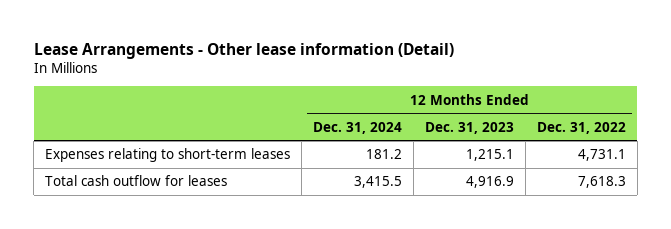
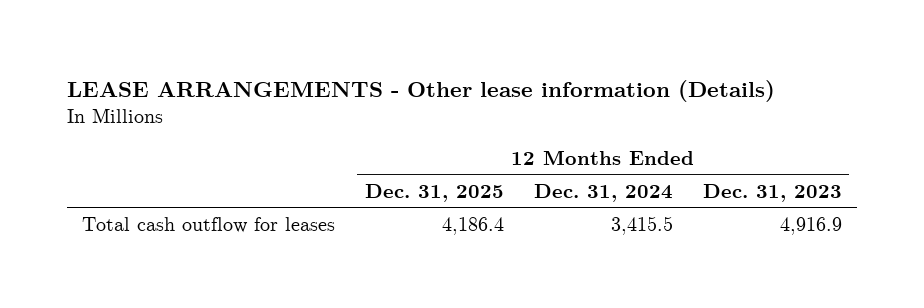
- Lease Arrangements - Other lease information (Detail)
+ LEASE ARRANGEMENTS - Other lease information (Details)
- | 12 Months Ended Dec. 31, 2024 | 12 Months Ended Dec. 31, 2023 | 12 Months Ended Dec. 31, 2022
+ | 12 Months Ended Dec. 31, 2025 | 12 Months Ended Dec. 31, 2024 | 12 Months Ended Dec. 31, 2023
- Expenses relating to short-term leases | 181.2 | 1,215.1 | 4,731.1

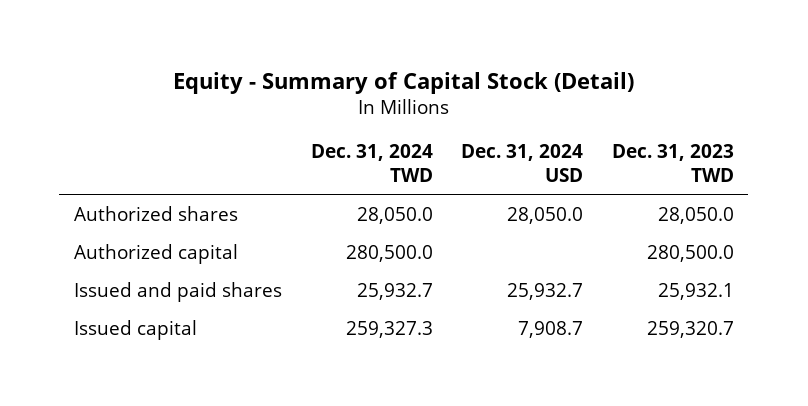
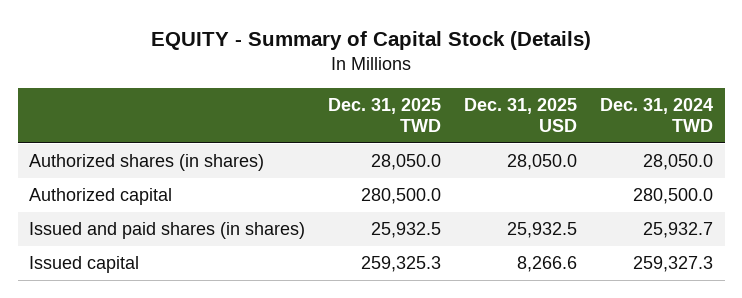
- Equity - Summary of Capital Stock (Detail)
+ EQUITY - Summary of Capital Stock (Details)
- | Dec. 31, 2024 TWD | Dec. 31, 2024 USD | Dec. 31, 2023 TWD
+ | Dec. 31, 2025 TWD | Dec. 31, 2025 USD | Dec. 31, 2024 TWD
- Authorized shares | 28,050.0 | 28,050.0 | 28,050.0
+ Authorized shares (in shares) | 28,050.0 | 28,050.0 | 28,050.0
- Issued and paid shares | 25,932.7 | 25,932.7 | 25,932.1
+ Issued and paid shares (in shares) | 25,932.5 | 25,932.5 | 25,932.7

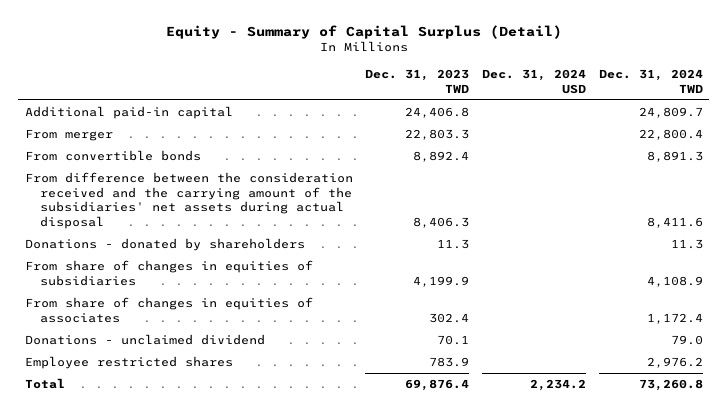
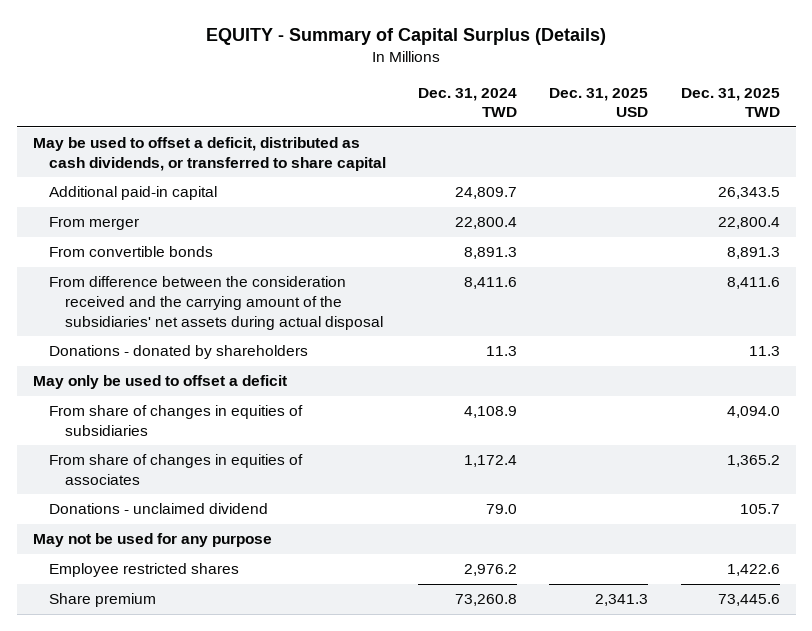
- Equity - Summary of Capital Surplus (Detail)
+ EQUITY - Summary of Capital Surplus (Details)
- | Dec. 31, 2023 TWD | Dec. 31, 2024 USD | Dec. 31, 2024 TWD
+ | Dec. 31, 2024 TWD | Dec. 31, 2025 USD | Dec. 31, 2025 TWD
+ May be used to offset a deficit, distributed as cash dividends, or transferred to share capital
+ May only be used to offset a deficit
+ May not be used for any purpose
- Total | 69,876.4 | 2,234.2 | 73,260.8
+ Share premium | 73,260.8 | 2,341.3 | 73,445.6

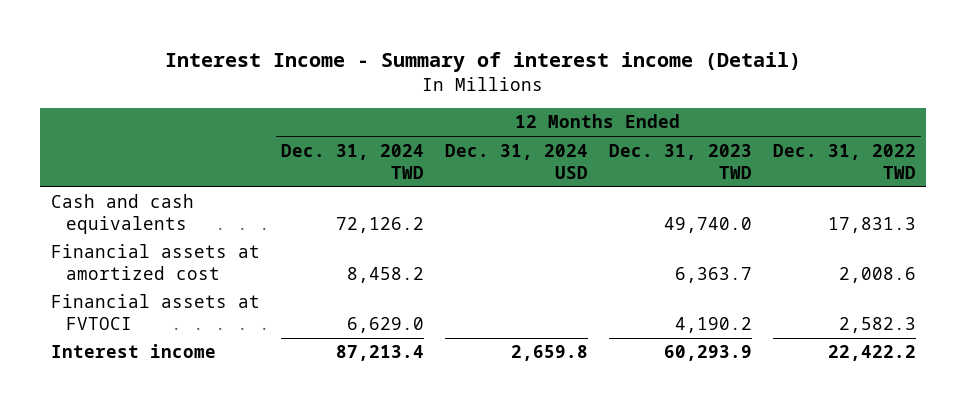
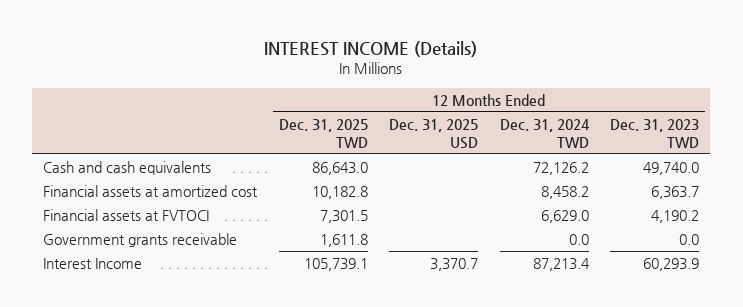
- Interest Income - Summary of interest income (Detail)
+ INTEREST INCOME (Details)
- | 12 Months Ended Dec. 31, 2024 TWD | 12 Months Ended Dec. 31, 2024 USD | 12 Months Ended Dec. 31, 2023 TWD | 12 Months Ended Dec. 31, 2022 TWD
+ | 12 Months Ended Dec. 31, 2025 TWD | 12 Months Ended Dec. 31, 2025 USD | 12 Months Ended Dec. 31, 2024 TWD | 12 Months Ended Dec. 31, 2023 TWD
- Interest income | 87,213.4 | 2,659.8 | 60,293.9 | 22,422.2
+ Government grants receivable | 1,611.8 | | 0.0 | 0.0
+ Interest Income | 105,739.1 | 3,370.7 | 87,213.4 | 60,293.9

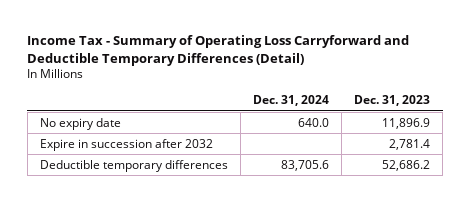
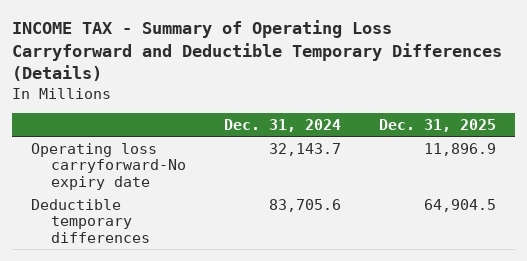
- Income Tax - Summary of Operating Loss Carryforward and Deductible Temporary Differences (Detail)
+ INCOME TAX - Summary of Operating Loss Carryforward and Deductible Temporary Differences (Details)
- | Dec. 31, 2024 | Dec. 31, 2023
+ | Dec. 31, 2024 | Dec. 31, 2025
- No expiry date | 640.0 | 11,896.9
- Expire in succession after 2032 | | 2,781.4
+ Operating loss carryforward-No expiry date | 32,143.7 | 11,896.9

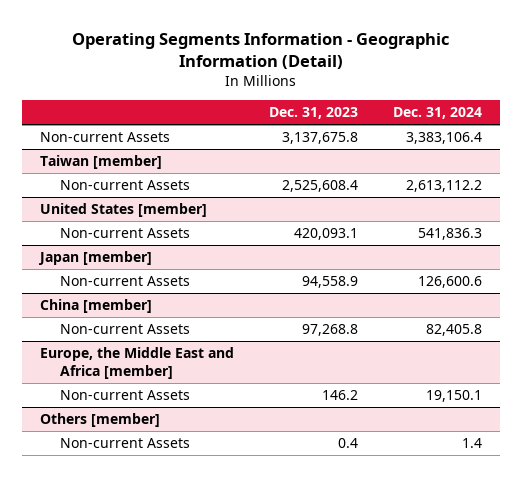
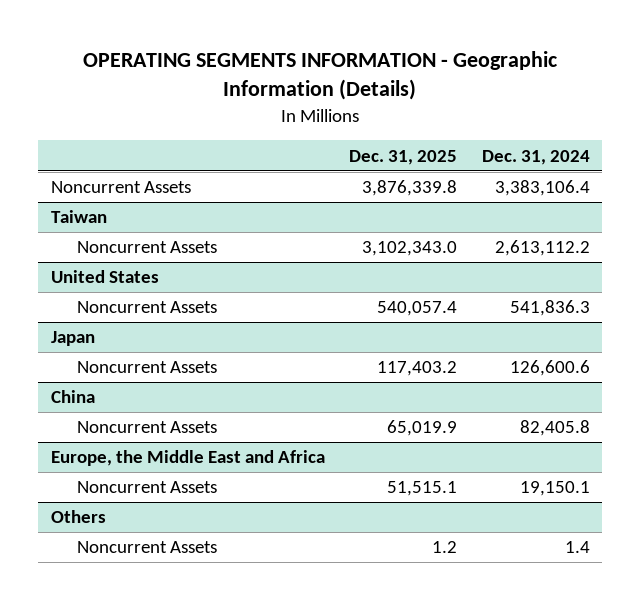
- Operating Segments Information - Geographic Information (Detail)
+ OPERATING SEGMENTS INFORMATION - Geographic Information (Details)
- | Dec. 31, 2023 | Dec. 31, 2024
+ | Dec. 31, 2025 | Dec. 31, 2024
- Non-current Assets | 3,137,675.8 | 3,383,106.4
- Taiwan [member]
- Non-current Assets | 2,525,608.4 | 2,613,112.2
- United States [member]
- Non-current Assets | 420,093.1 | 541,836.3
- Japan [member]
- Non-current Assets | 94,558.9 | 126,600.6
- China [member]
- Non-current Assets | 97,268.8 | 82,405.8
- Europe, the Middle East and Africa [member]
- Non-current Assets | 146.2 | 19,150.1
- Others [member]
- Non-current Assets | 0.4 | 1.4
+ Noncurrent Assets | 3,876,339.8 | 3,383,106.4
+ Taiwan
+ Noncurrent Assets | 3,102,343.0 | 2,613,112.2
+ United States
+ Noncurrent Assets | 540,057.4 | 541,836.3
+ Japan
+ Noncurrent Assets | 117,403.2 | 126,600.6
+ China
+ Noncurrent Assets | 65,019.9 | 82,405.8
+ Europe, the Middle East and Africa
+ Noncurrent Assets | 51,515.1 | 19,150.1
+ Others
+ Noncurrent Assets | 1.2 | 1.4

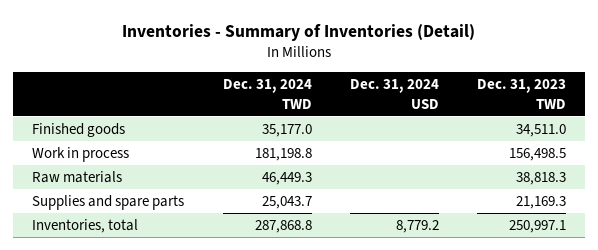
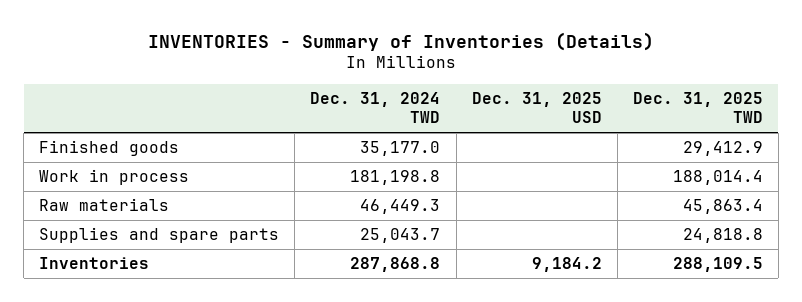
- Inventories - Summary of Inventories (Detail)
+ INVENTORIES - Summary of Inventories (Details)
- | Dec. 31, 2024 TWD | Dec. 31, 2024 USD | Dec. 31, 2023 TWD
+ | Dec. 31, 2024 TWD | Dec. 31, 2025 USD | Dec. 31, 2025 TWD
- Inventories, total | 287,868.8 | 8,779.2 | 250,997.1
+ Inventories | 287,868.8 | 9,184.2 | 288,109.5

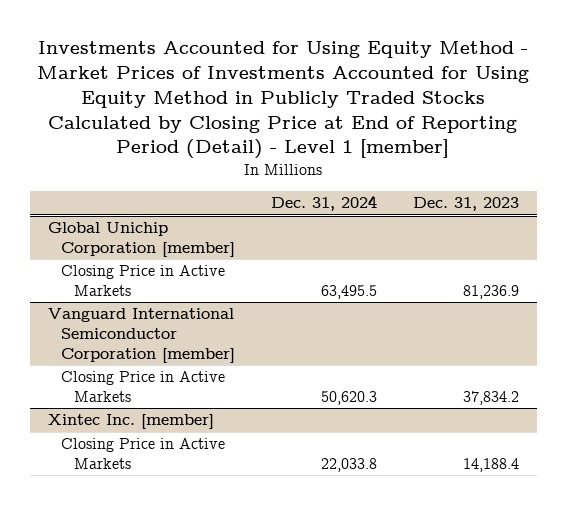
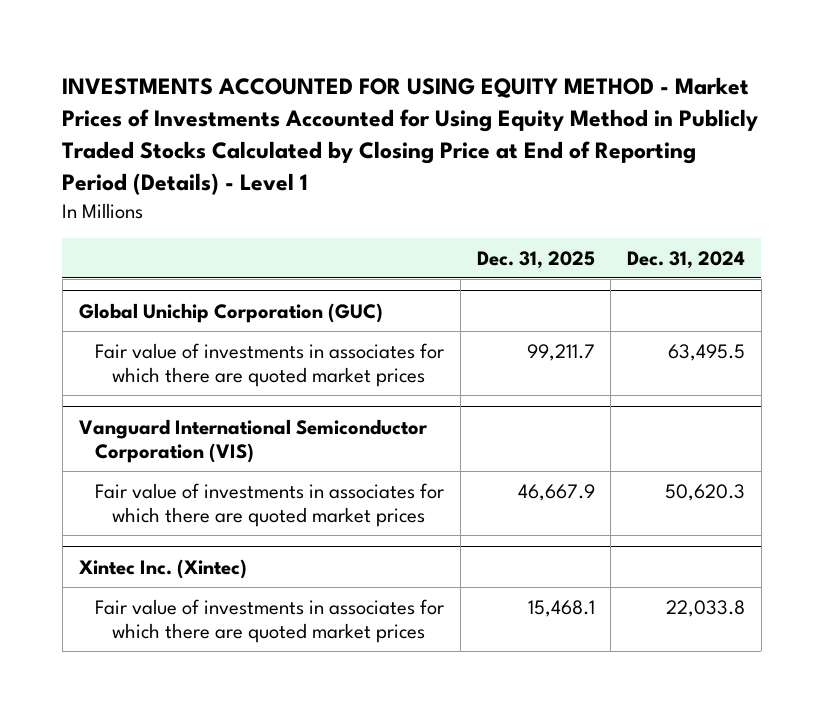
- Investments Accounted for Using Equity Method - Market Prices of Investments Accounted for Using Equity Method in Publicly Traded Stocks Calculated by Closing Price at End of Reporting Period (Detail) - Level 1 [member]
+ INVESTMENTS ACCOUNTED FOR USING EQUITY METHOD - Market Prices of Investments Accounted for Using Equity Method in Publicly Traded Stocks Calculated by Closing Price at End of Reporting Period (Details) - Level 1
- | Dec. 31, 2024 | Dec. 31, 2023
+ | Dec. 31, 2025 | Dec. 31, 2024
- Global Unichip Corporation [member]
- Closing Price in Active Markets | 63,495.5 | 81,236.9
- Vanguard International Semiconductor Corporation [member]
- Closing Price in Active Markets | 50,620.3 | 37,834.2
- Xintec Inc. [member]
- Closing Price in Active Markets | 22,033.8 | 14,188.4
+ Global Unichip Corporation (GUC)
+ Fair value of investments in associates for which there are quoted market prices | 99,211.7 | 63,495.5
+ Vanguard International Semiconductor Corporation (VIS)
+ Fair value of investments in associates for which there are quoted market prices | 46,667.9 | 50,620.3
+ Xintec Inc. (Xintec)
+ Fair value of investments in associates for which there are quoted market prices | 15,468.1 | 22,033.8

